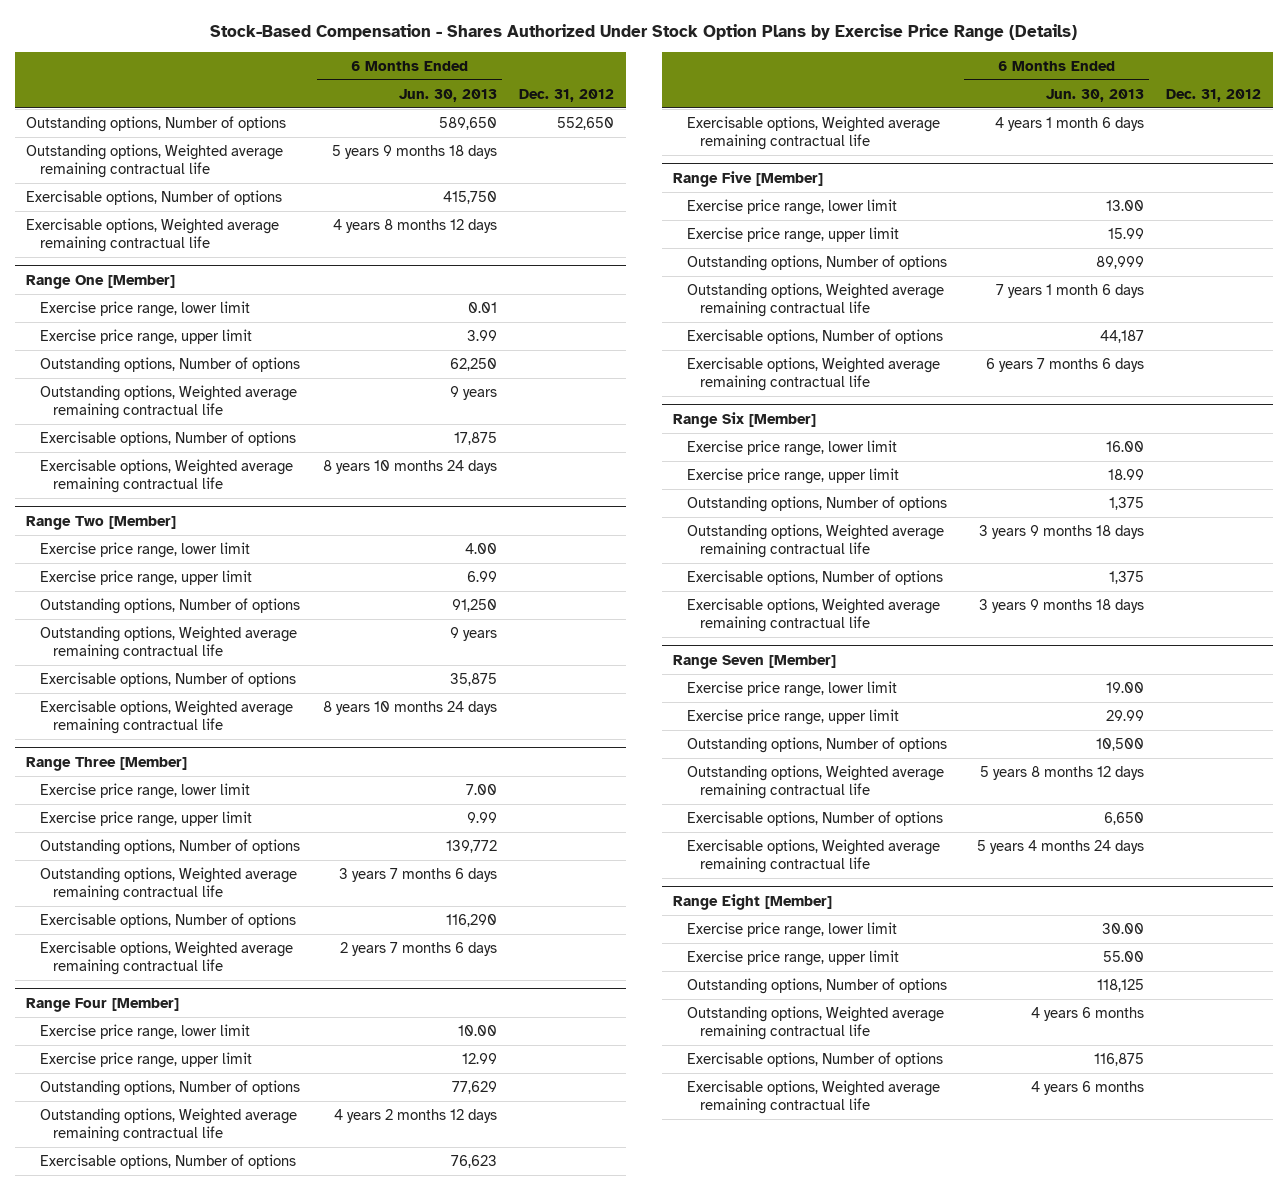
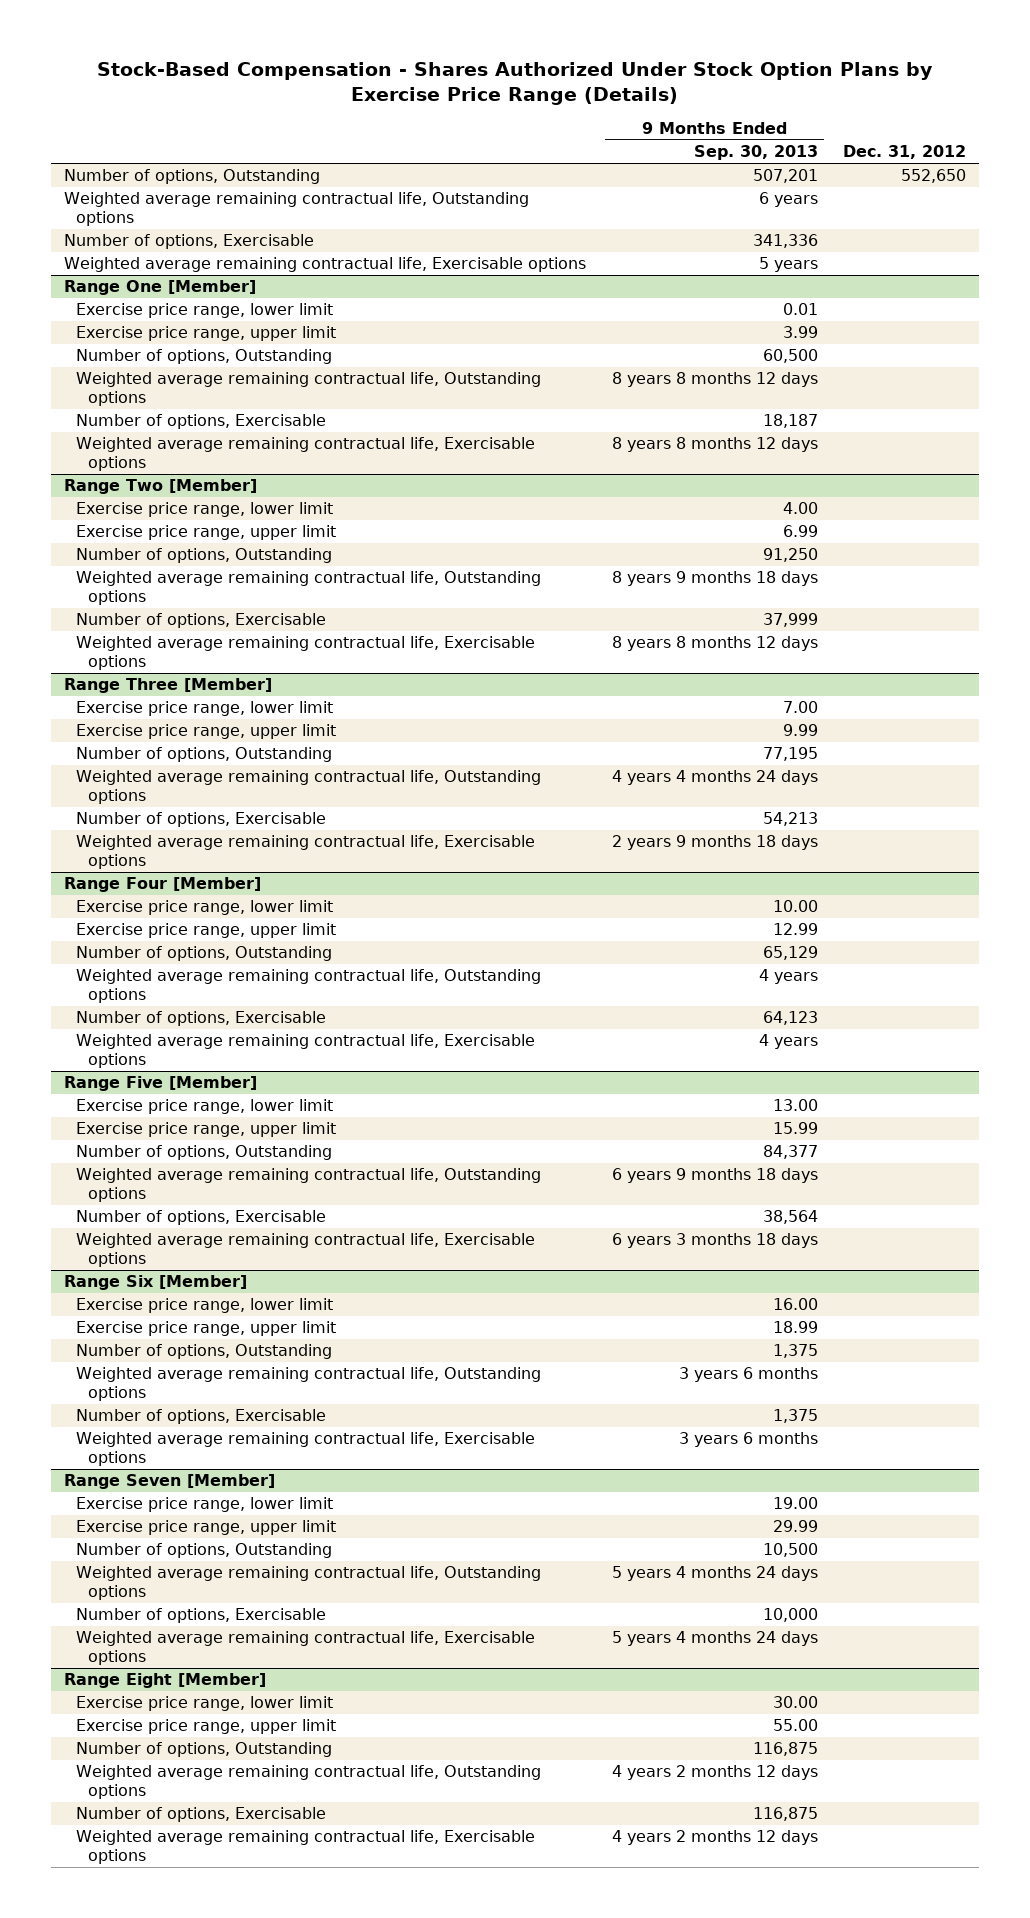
- | 6 Months Ended Jun. 30, 2013 | Dec. 31, 2012
+ | 9 Months Ended Sep. 30, 2013 | Dec. 31, 2012
- Outstanding options, Number of options | 589,650 | 552,650
- Outstanding options, Weighted average remaining contractual life | 5 years 9 months 18 days |
- Exercisable options, Number of options | 415,750 |
- Exercisable options, Weighted average remaining contractual life | 4 years 8 months 12 days |
+ Number of options, Outstanding | 507,201 | 552,650
+ Weighted average remaining contractual life, Outstanding options | 6 years |
+ Number of options, Exercisable | 341,336 |
+ Weighted average remaining contractual life, Exercisable options | 5 years |
@ Range One [Member]
- Outstanding options, Number of options | 62,250 |
- Outstanding options, Weighted average remaining contractual life | 9 years |
- Exercisable options, Number of options | 17,875 |
- Exercisable options, Weighted average remaining contractual life | 8 years 10 months 24 days |
+ Number of options, Outstanding | 60,500 |
+ Weighted average remaining contractual life, Outstanding options | 8 years 8 months 12 days |
+ Number of options, Exercisable | 18,187 |
+ Weighted average remaining contractual life, Exercisable options | 8 years 8 months 12 days |
@ Range Two [Member]
- Outstanding options, Number of options | 91,250 |
- Outstanding options, Weighted average remaining contractual life | 9 years |
- Exercisable options, Number of options | 35,875 |
- Exercisable options, Weighted average remaining contractual life | 8 years 10 months 24 days |
+ Number of options, Outstanding | 91,250 |
+ Weighted average remaining contractual life, Outstanding options | 8 years 9 months 18 days |
+ Number of options, Exercisable | 37,999 |
+ Weighted average remaining contractual life, Exercisable options | 8 years 8 months 12 days |
@ Range Three [Member]
- Outstanding options, Number of options | 139,772 |
- Outstanding options, Weighted average remaining contractual life | 3 years 7 months 6 days |
- Exercisable options, Number of options | 116,290 |
- Exercisable options, Weighted average remaining contractual life | 2 years 7 months 6 days |
+ Number of options, Outstanding | 77,195 |
+ Weighted average remaining contractual life, Outstanding options | 4 years 4 months 24 days |
+ Number of options, Exercisable | 54,213 |
+ Weighted average remaining contractual life, Exercisable options | 2 years 9 months 18 days |
@ Range Four [Member]
- Outstanding options, Number of options | 77,629 |
- Outstanding options, Weighted average remaining contractual life | 4 years 2 months 12 days |
- Exercisable options, Number of options | 76,623 |
- Exercisable options, Weighted average remaining contractual life | 4 years 1 month 6 days |
+ Number of options, Outstanding | 65,129 |
+ Weighted average remaining contractual life, Outstanding options | 4 years |
+ Number of options, Exercisable | 64,123 |
+ Weighted average remaining contractual life, Exercisable options | 4 years |
@ Range Five [Member]
- Outstanding options, Number of options | 89,999 |
- Outstanding options, Weighted average remaining contractual life | 7 years 1 month 6 days |
- Exercisable options, Number of options | 44,187 |
- Exercisable options, Weighted average remaining contractual life | 6 years 7 months 6 days |
+ Number of options, Outstanding | 84,377 |
+ Weighted average remaining contractual life, Outstanding options | 6 years 9 months 18 days |
+ Number of options, Exercisable | 38,564 |
+ Weighted average remaining contractual life, Exercisable options | 6 years 3 months 18 days |
@ Range Six [Member]
- Outstanding options, Number of options | 1,375 |
- Outstanding options, Weighted average remaining contractual life | 3 years 9 months 18 days |
- Exercisable options, Number of options | 1,375 |
- Exercisable options, Weighted average remaining contractual life | 3 years 9 months 18 days |
+ Number of options, Outstanding | 1,375 |
+ Weighted average remaining contractual life, Outstanding options | 3 years 6 months |
+ Number of options, Exercisable | 1,375 |
+ Weighted average remaining contractual life, Exercisable options | 3 years 6 months |
@ Range Seven [Member]
- Outstanding options, Number of options | 10,500 |
- Outstanding options, Weighted average remaining contractual life | 5 years 8 months 12 days |
- Exercisable options, Number of options | 6,650 |
- Exercisable options, Weighted average remaining contractual life | 5 years 4 months 24 days |
+ Number of options, Outstanding | 10,500 |
+ Weighted average remaining contractual life, Outstanding options | 5 years 4 months 24 days |
+ Number of options, Exercisable | 10,000 |
+ Weighted average remaining contractual life, Exercisable options | 5 years 4 months 24 days |
@ Range Eight [Member]
- Outstanding options, Number of options | 118,125 |
- Outstanding options, Weighted average remaining contractual life | 4 years 6 months |
- Exercisable options, Number of options | 116,875 |
- Exercisable options, Weighted average remaining contractual life | 4 years 6 months |
+ Number of options, Outstanding | 116,875 |
+ Weighted average remaining contractual life, Outstanding options | 4 years 2 months 12 days |
+ Number of options, Exercisable | 116,875 |
+ Weighted average remaining contractual life, Exercisable options | 4 years 2 months 12 days |

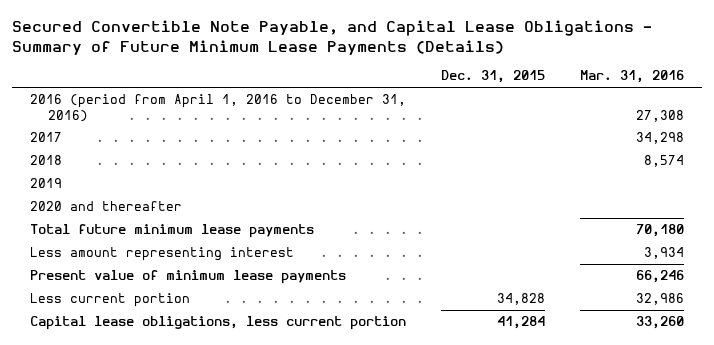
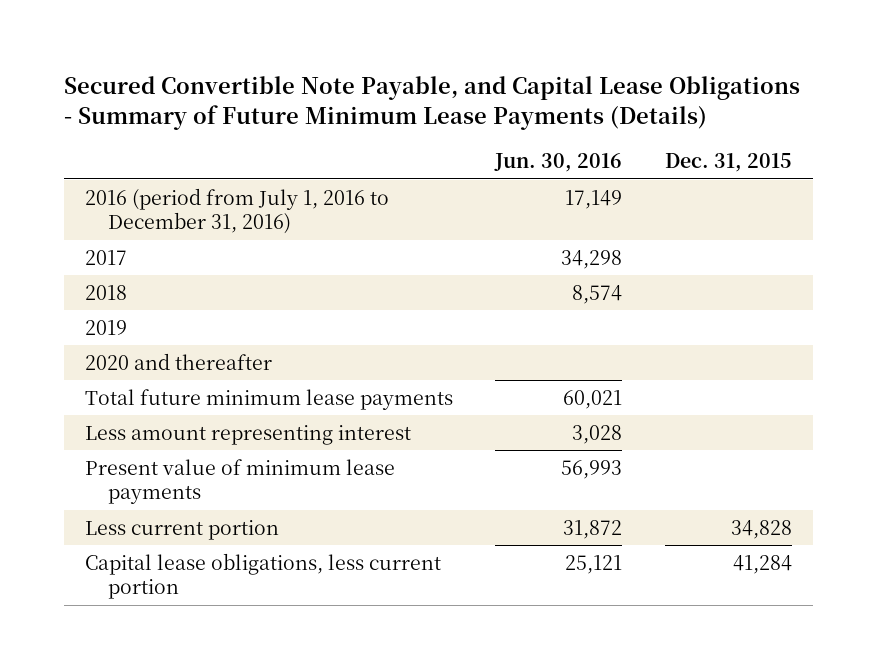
- | Dec. 31, 2015 | Mar. 31, 2016
+ | Jun. 30, 2016 | Dec. 31, 2015
- 2016 (period from April 1, 2016 to December 31, 2016) | | 27,308
+ 2016 (period from July 1, 2016 to December 31, 2016) | 17,149 |

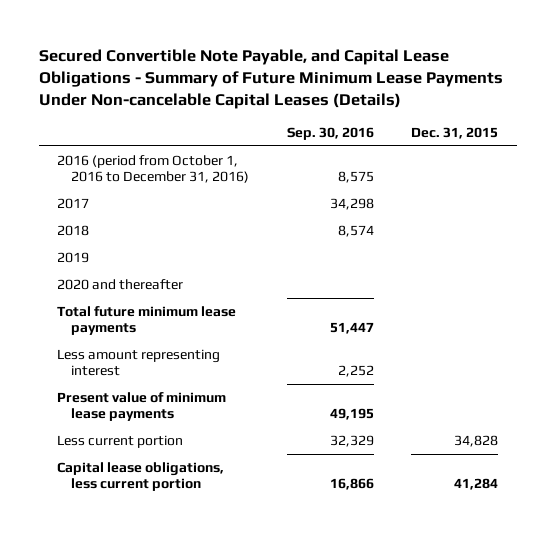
- Secured Convertible Note Payable, and Capital Lease Obligations - Summary of Future Minimum Lease Payments (Details)
+ Secured Convertible Note Payable, and Capital Lease Obligations - Summary of Future Minimum Lease Payments Under Non-cancelable Capital Leases (Details)
- | Jun. 30, 2016 | Dec. 31, 2015
+ | Sep. 30, 2016 | Dec. 31, 2015
- 2016 (period from July 1, 2016 to December 31, 2016) | 17,149 |
+ 2016 (period from October 1, 2016 to December 31, 2016) | 8,575 |

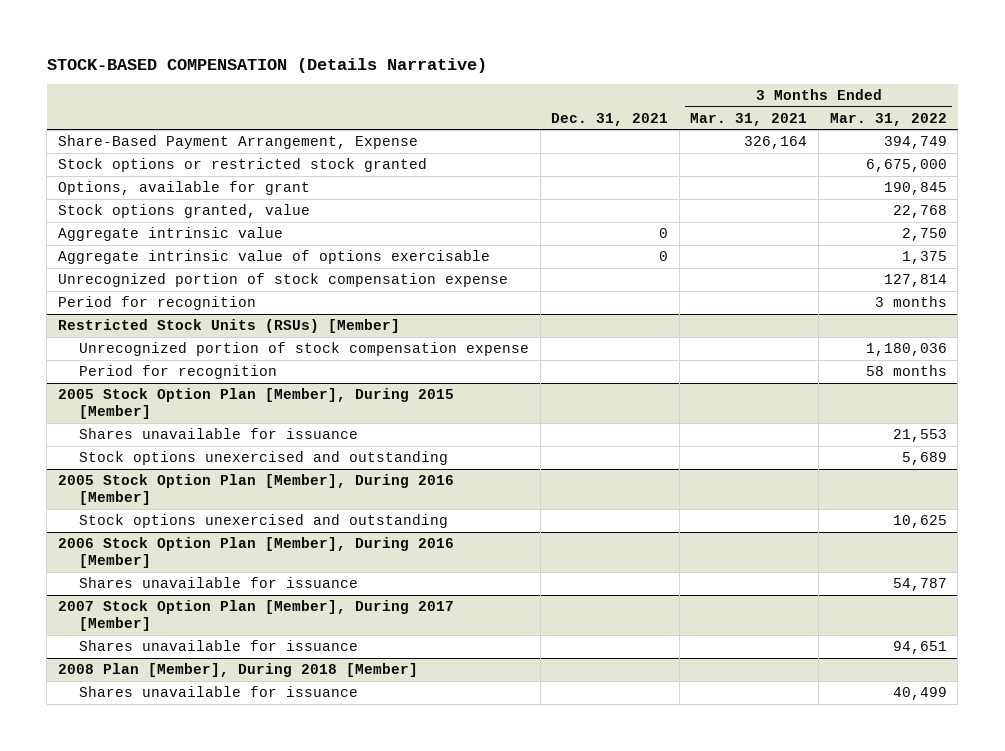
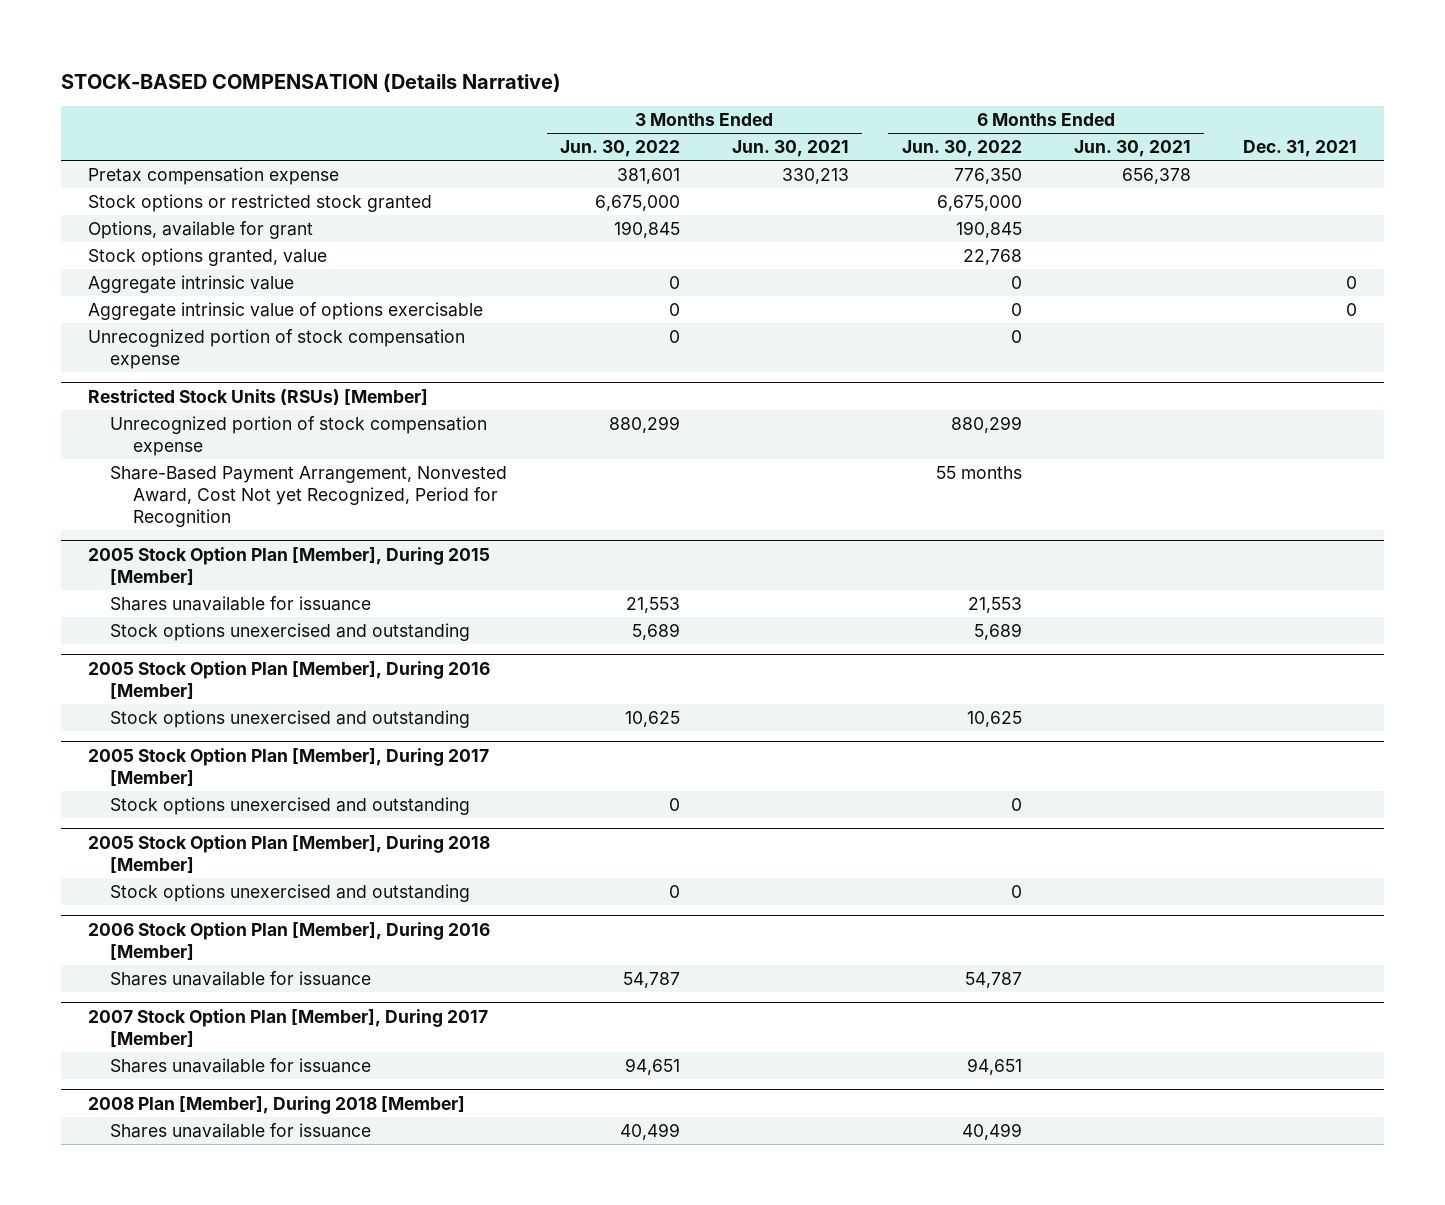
- | Dec. 31, 2021 | 3 Months Ended Mar. 31, 2021 | 3 Months Ended Mar. 31, 2022
+ | 3 Months Ended Jun. 30, 2022 | 3 Months Ended Jun. 30, 2021 | 6 Months Ended Jun. 30, 2022 | 6 Months Ended Jun. 30, 2021 | Dec. 31, 2021
- Share-Based Payment Arrangement, Expense | | 326,164 | 394,749
+ Pretax compensation expense | 381,601 | 330,213 | 776,350 | 656,378 |
- Period for recognition | | | 3 months
@ Restricted Stock Units (RSUs) [Member]
- Period for recognition | | | 58 months
+ Share-Based Payment Arrangement, Nonvested Award, Cost Not yet Recognized, Period for Recognition | | | 55 months | |
+ 2005 Stock Option Plan [Member], During 2017 [Member]
+ Stock options unexercised and outstanding | 0 | | 0 | |
+ 2005 Stock Option Plan [Member], During 2018 [Member]
+ Stock options unexercised and outstanding | 0 | | 0 | |

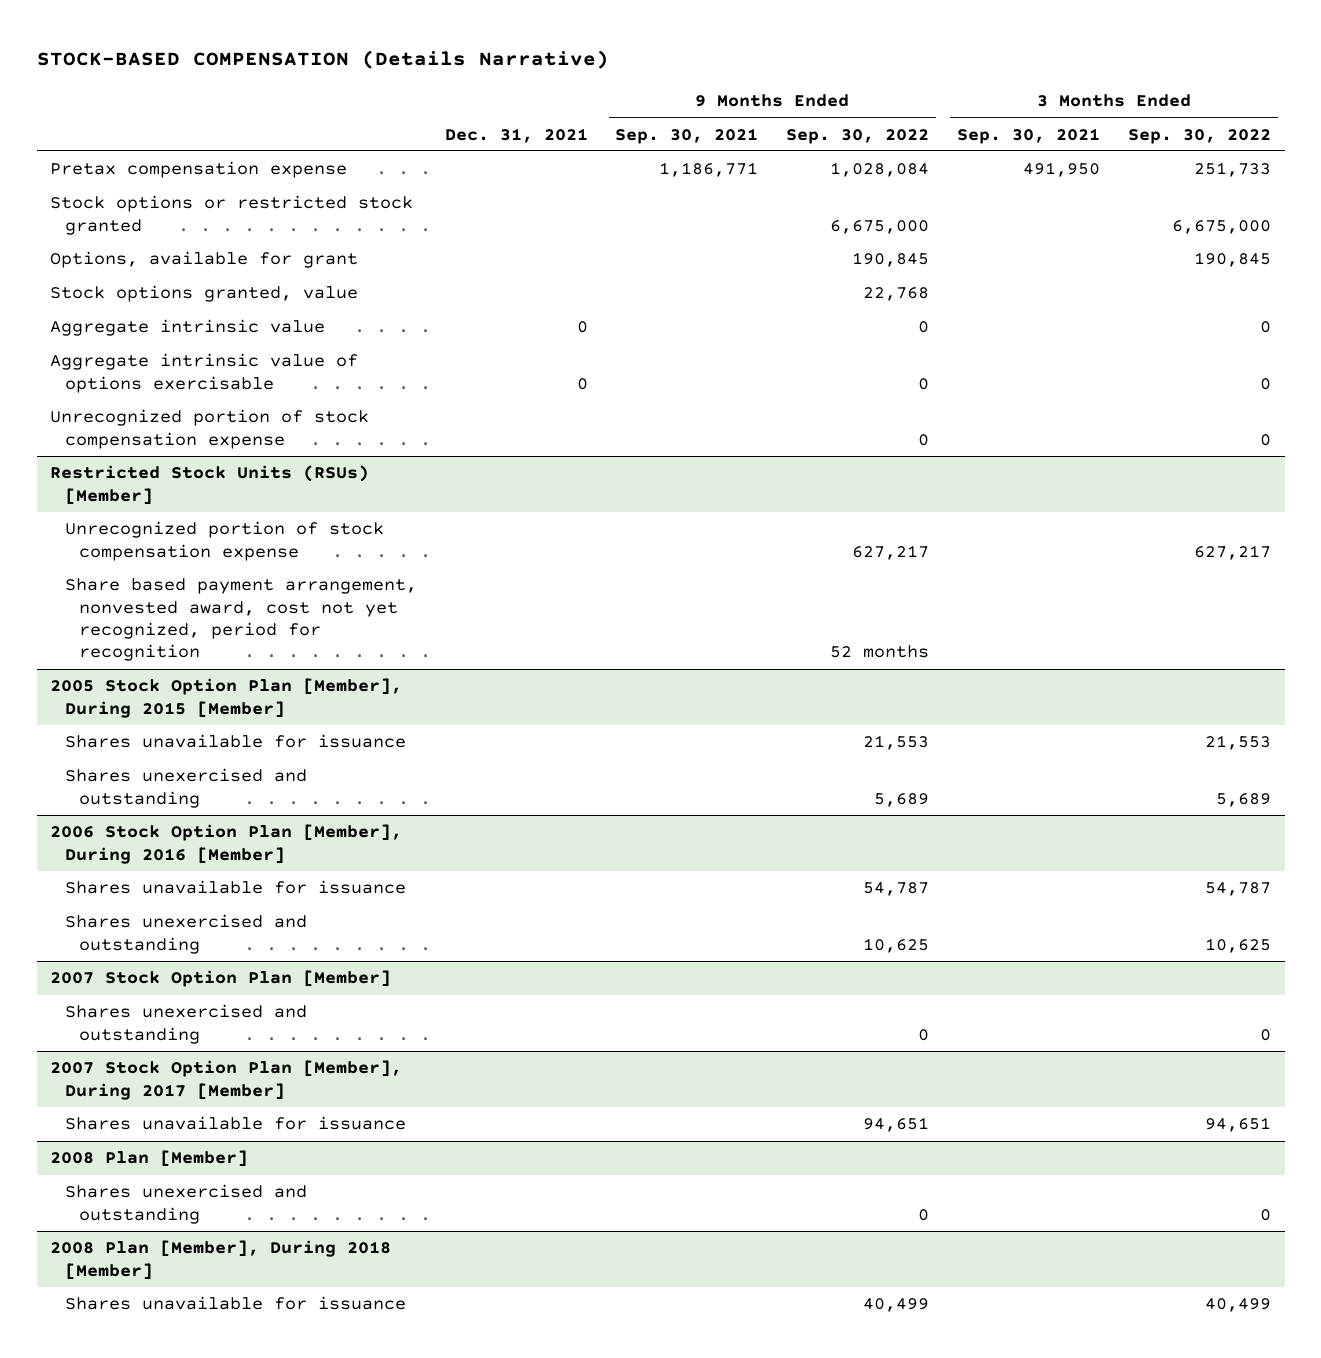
- | 3 Months Ended Jun. 30, 2022 | 3 Months Ended Jun. 30, 2021 | 6 Months Ended Jun. 30, 2022 | 6 Months Ended Jun. 30, 2021 | Dec. 31, 2021
+ | Dec. 31, 2021 | 9 Months Ended Sep. 30, 2021 | 9 Months Ended Sep. 30, 2022 | 3 Months Ended Sep. 30, 2021 | 3 Months Ended Sep. 30, 2022
@ Restricted Stock Units (RSUs) [Member]
- Share-Based Payment Arrangement, Nonvested Award, Cost Not yet Recognized, Period for Recognition | | | 55 months | |
+ Share based payment arrangement, nonvested award, cost not yet recognized, period for recognition | | | 52 months | |
@ 2005 Stock Option Plan [Member], During 2015 [Member]
- Stock options unexercised and outstanding | 5,689 | | 5,689 | |
- 2005 Stock Option Plan [Member], During 2016 [Member]
- Stock options unexercised and outstanding | 10,625 | | 10,625 | |
- 2005 Stock Option Plan [Member], During 2017 [Member]
- Stock options unexercised and outstanding | 0 | | 0 | |
- 2005 Stock Option Plan [Member], During 2018 [Member]
- Stock options unexercised and outstanding | 0 | | 0 | |
@ 2005 Stock Option Plan [Member], During 2015 [Member]
+ Shares unexercised and outstanding | | | 5,689 | | 5,689
@ 2006 Stock Option Plan [Member], During 2016 [Member]
+ Shares unexercised and outstanding | | | 10,625 | | 10,625
+ 2007 Stock Option Plan [Member]
+ Shares unexercised and outstanding | | | 0 | | 0
+ 2008 Plan [Member]
+ Shares unexercised and outstanding | | | 0 | | 0

